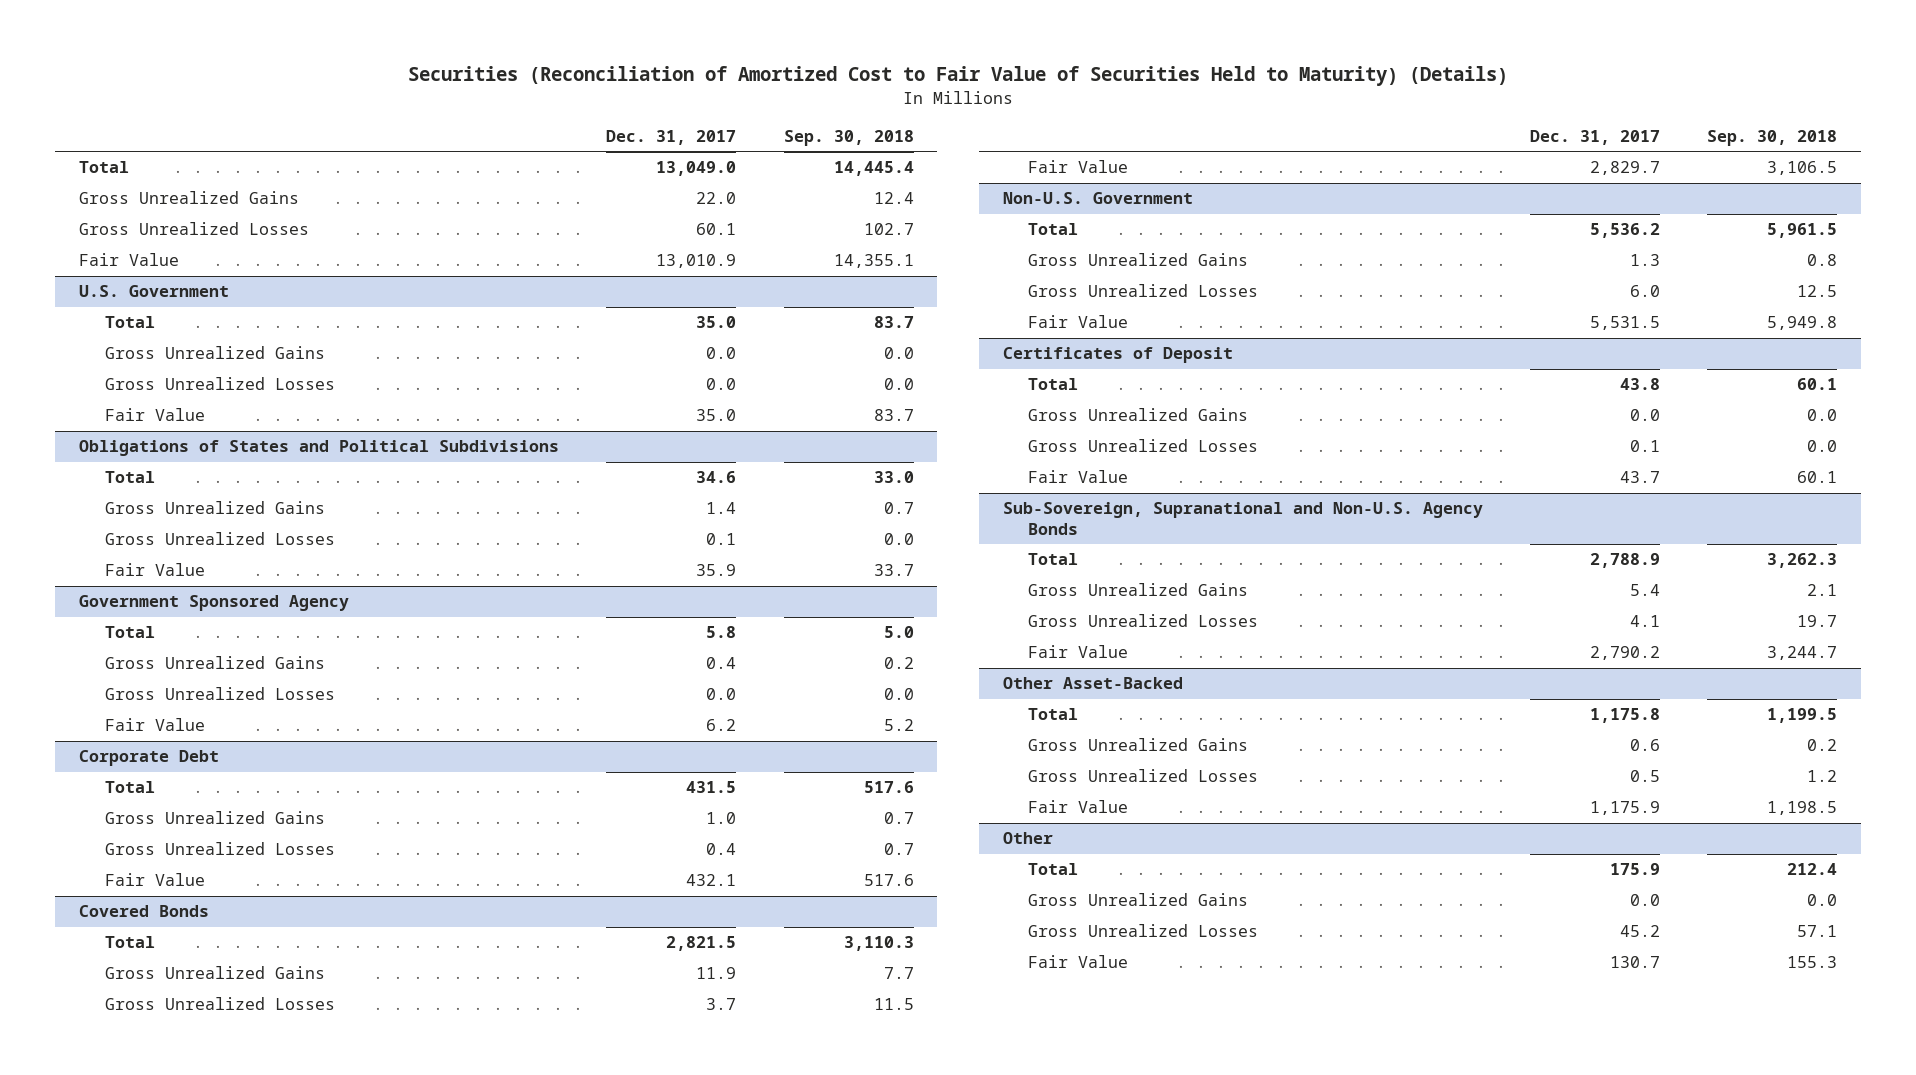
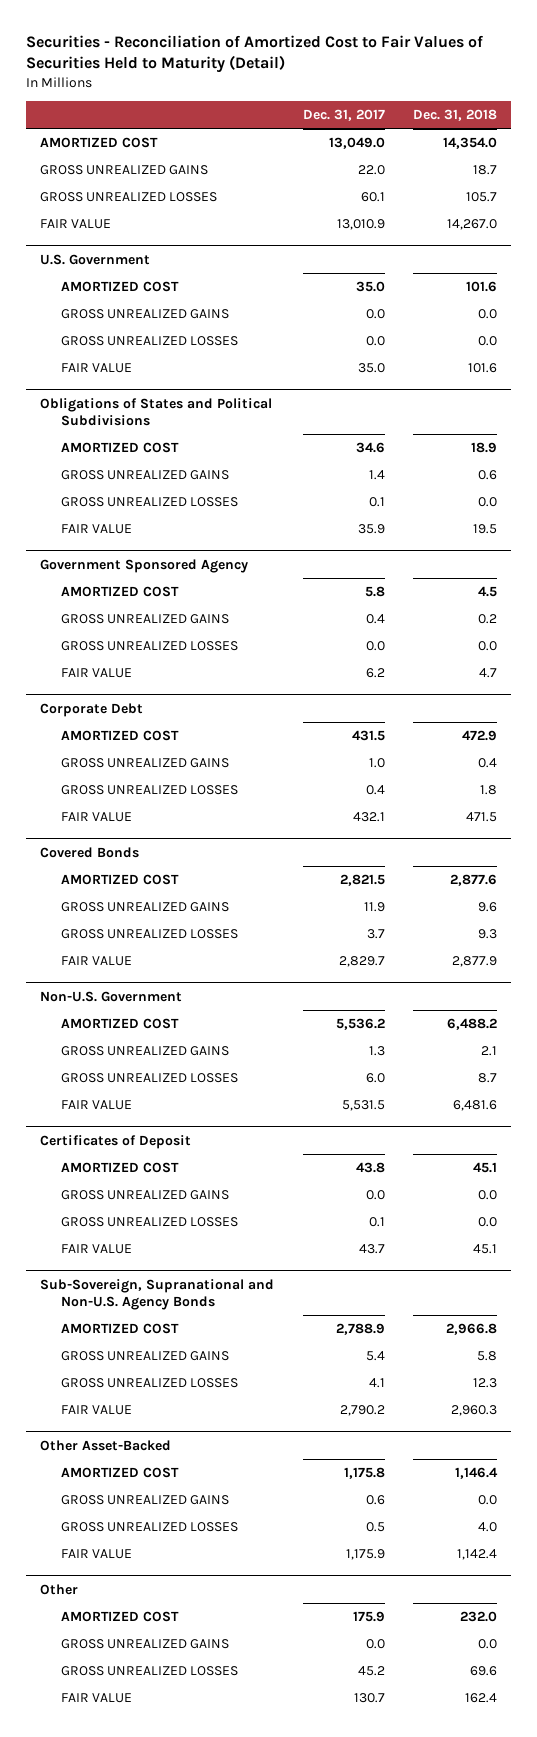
- Securities (Reconciliation of Amortized Cost to Fair Value of Securities Held to Maturity) (Details)
+ Securities - Reconciliation of Amortized Cost to Fair Values of Securities Held to Maturity (Detail)
- | Dec. 31, 2017 | Sep. 30, 2018
+ | Dec. 31, 2017 | Dec. 31, 2018
- Total | 13,049.0 | 14,445.4
- Gross Unrealized Gains | 22.0 | 12.4
- Gross Unrealized Losses | 60.1 | 102.7
- Fair Value | 13,010.9 | 14,355.1
+ AMORTIZED COST | 13,049.0 | 14,354.0
+ GROSS UNREALIZED GAINS | 22.0 | 18.7
+ GROSS UNREALIZED LOSSES | 60.1 | 105.7
+ FAIR VALUE | 13,010.9 | 14,267.0
@ U.S. Government
- Total | 35.0 | 83.7
- Gross Unrealized Gains | 0.0 | 0.0
- Gross Unrealized Losses | 0.0 | 0.0
- Fair Value | 35.0 | 83.7
+ AMORTIZED COST | 35.0 | 101.6
+ GROSS UNREALIZED GAINS | 0.0 | 0.0
+ GROSS UNREALIZED LOSSES | 0.0 | 0.0
+ FAIR VALUE | 35.0 | 101.6
@ Obligations of States and Political Subdivisions
- Total | 34.6 | 33.0
- Gross Unrealized Gains | 1.4 | 0.7
- Gross Unrealized Losses | 0.1 | 0.0
- Fair Value | 35.9 | 33.7
+ AMORTIZED COST | 34.6 | 18.9
+ GROSS UNREALIZED GAINS | 1.4 | 0.6
+ GROSS UNREALIZED LOSSES | 0.1 | 0.0
+ FAIR VALUE | 35.9 | 19.5
@ Government Sponsored Agency
- Total | 5.8 | 5.0
- Gross Unrealized Gains | 0.4 | 0.2
- Gross Unrealized Losses | 0.0 | 0.0
- Fair Value | 6.2 | 5.2
+ AMORTIZED COST | 5.8 | 4.5
+ GROSS UNREALIZED GAINS | 0.4 | 0.2
+ GROSS UNREALIZED LOSSES | 0.0 | 0.0
+ FAIR VALUE | 6.2 | 4.7
@ Corporate Debt
- Total | 431.5 | 517.6
- Gross Unrealized Gains | 1.0 | 0.7
- Gross Unrealized Losses | 0.4 | 0.7
- Fair Value | 432.1 | 517.6
+ AMORTIZED COST | 431.5 | 472.9
+ GROSS UNREALIZED GAINS | 1.0 | 0.4
+ GROSS UNREALIZED LOSSES | 0.4 | 1.8
+ FAIR VALUE | 432.1 | 471.5
@ Covered Bonds
- Total | 2,821.5 | 3,110.3
- Gross Unrealized Gains | 11.9 | 7.7
- Gross Unrealized Losses | 3.7 | 11.5
- Fair Value | 2,829.7 | 3,106.5
+ AMORTIZED COST | 2,821.5 | 2,877.6
+ GROSS UNREALIZED GAINS | 11.9 | 9.6
+ GROSS UNREALIZED LOSSES | 3.7 | 9.3
+ FAIR VALUE | 2,829.7 | 2,877.9
@ Non-U.S. Government
- Total | 5,536.2 | 5,961.5
- Gross Unrealized Gains | 1.3 | 0.8
- Gross Unrealized Losses | 6.0 | 12.5
- Fair Value | 5,531.5 | 5,949.8
+ AMORTIZED COST | 5,536.2 | 6,488.2
+ GROSS UNREALIZED GAINS | 1.3 | 2.1
+ GROSS UNREALIZED LOSSES | 6.0 | 8.7
+ FAIR VALUE | 5,531.5 | 6,481.6
@ Certificates of Deposit
- Total | 43.8 | 60.1
- Gross Unrealized Gains | 0.0 | 0.0
- Gross Unrealized Losses | 0.1 | 0.0
- Fair Value | 43.7 | 60.1
+ AMORTIZED COST | 43.8 | 45.1
+ GROSS UNREALIZED GAINS | 0.0 | 0.0
+ GROSS UNREALIZED LOSSES | 0.1 | 0.0
+ FAIR VALUE | 43.7 | 45.1
@ Sub-Sovereign, Supranational and Non-U.S. Agency Bonds
- Total | 2,788.9 | 3,262.3
- Gross Unrealized Gains | 5.4 | 2.1
- Gross Unrealized Losses | 4.1 | 19.7
- Fair Value | 2,790.2 | 3,244.7
+ AMORTIZED COST | 2,788.9 | 2,966.8
+ GROSS UNREALIZED GAINS | 5.4 | 5.8
+ GROSS UNREALIZED LOSSES | 4.1 | 12.3
+ FAIR VALUE | 2,790.2 | 2,960.3
@ Other Asset-Backed
- Total | 1,175.8 | 1,199.5
- Gross Unrealized Gains | 0.6 | 0.2
- Gross Unrealized Losses | 0.5 | 1.2
- Fair Value | 1,175.9 | 1,198.5
+ AMORTIZED COST | 1,175.8 | 1,146.4
+ GROSS UNREALIZED GAINS | 0.6 | 0.0
+ GROSS UNREALIZED LOSSES | 0.5 | 4.0
+ FAIR VALUE | 1,175.9 | 1,142.4
@ Other
- Total | 175.9 | 212.4
- Gross Unrealized Gains | 0.0 | 0.0
- Gross Unrealized Losses | 45.2 | 57.1
- Fair Value | 130.7 | 155.3
+ AMORTIZED COST | 175.9 | 232.0
+ GROSS UNREALIZED GAINS | 0.0 | 0.0
+ GROSS UNREALIZED LOSSES | 45.2 | 69.6
+ FAIR VALUE | 130.7 | 162.4

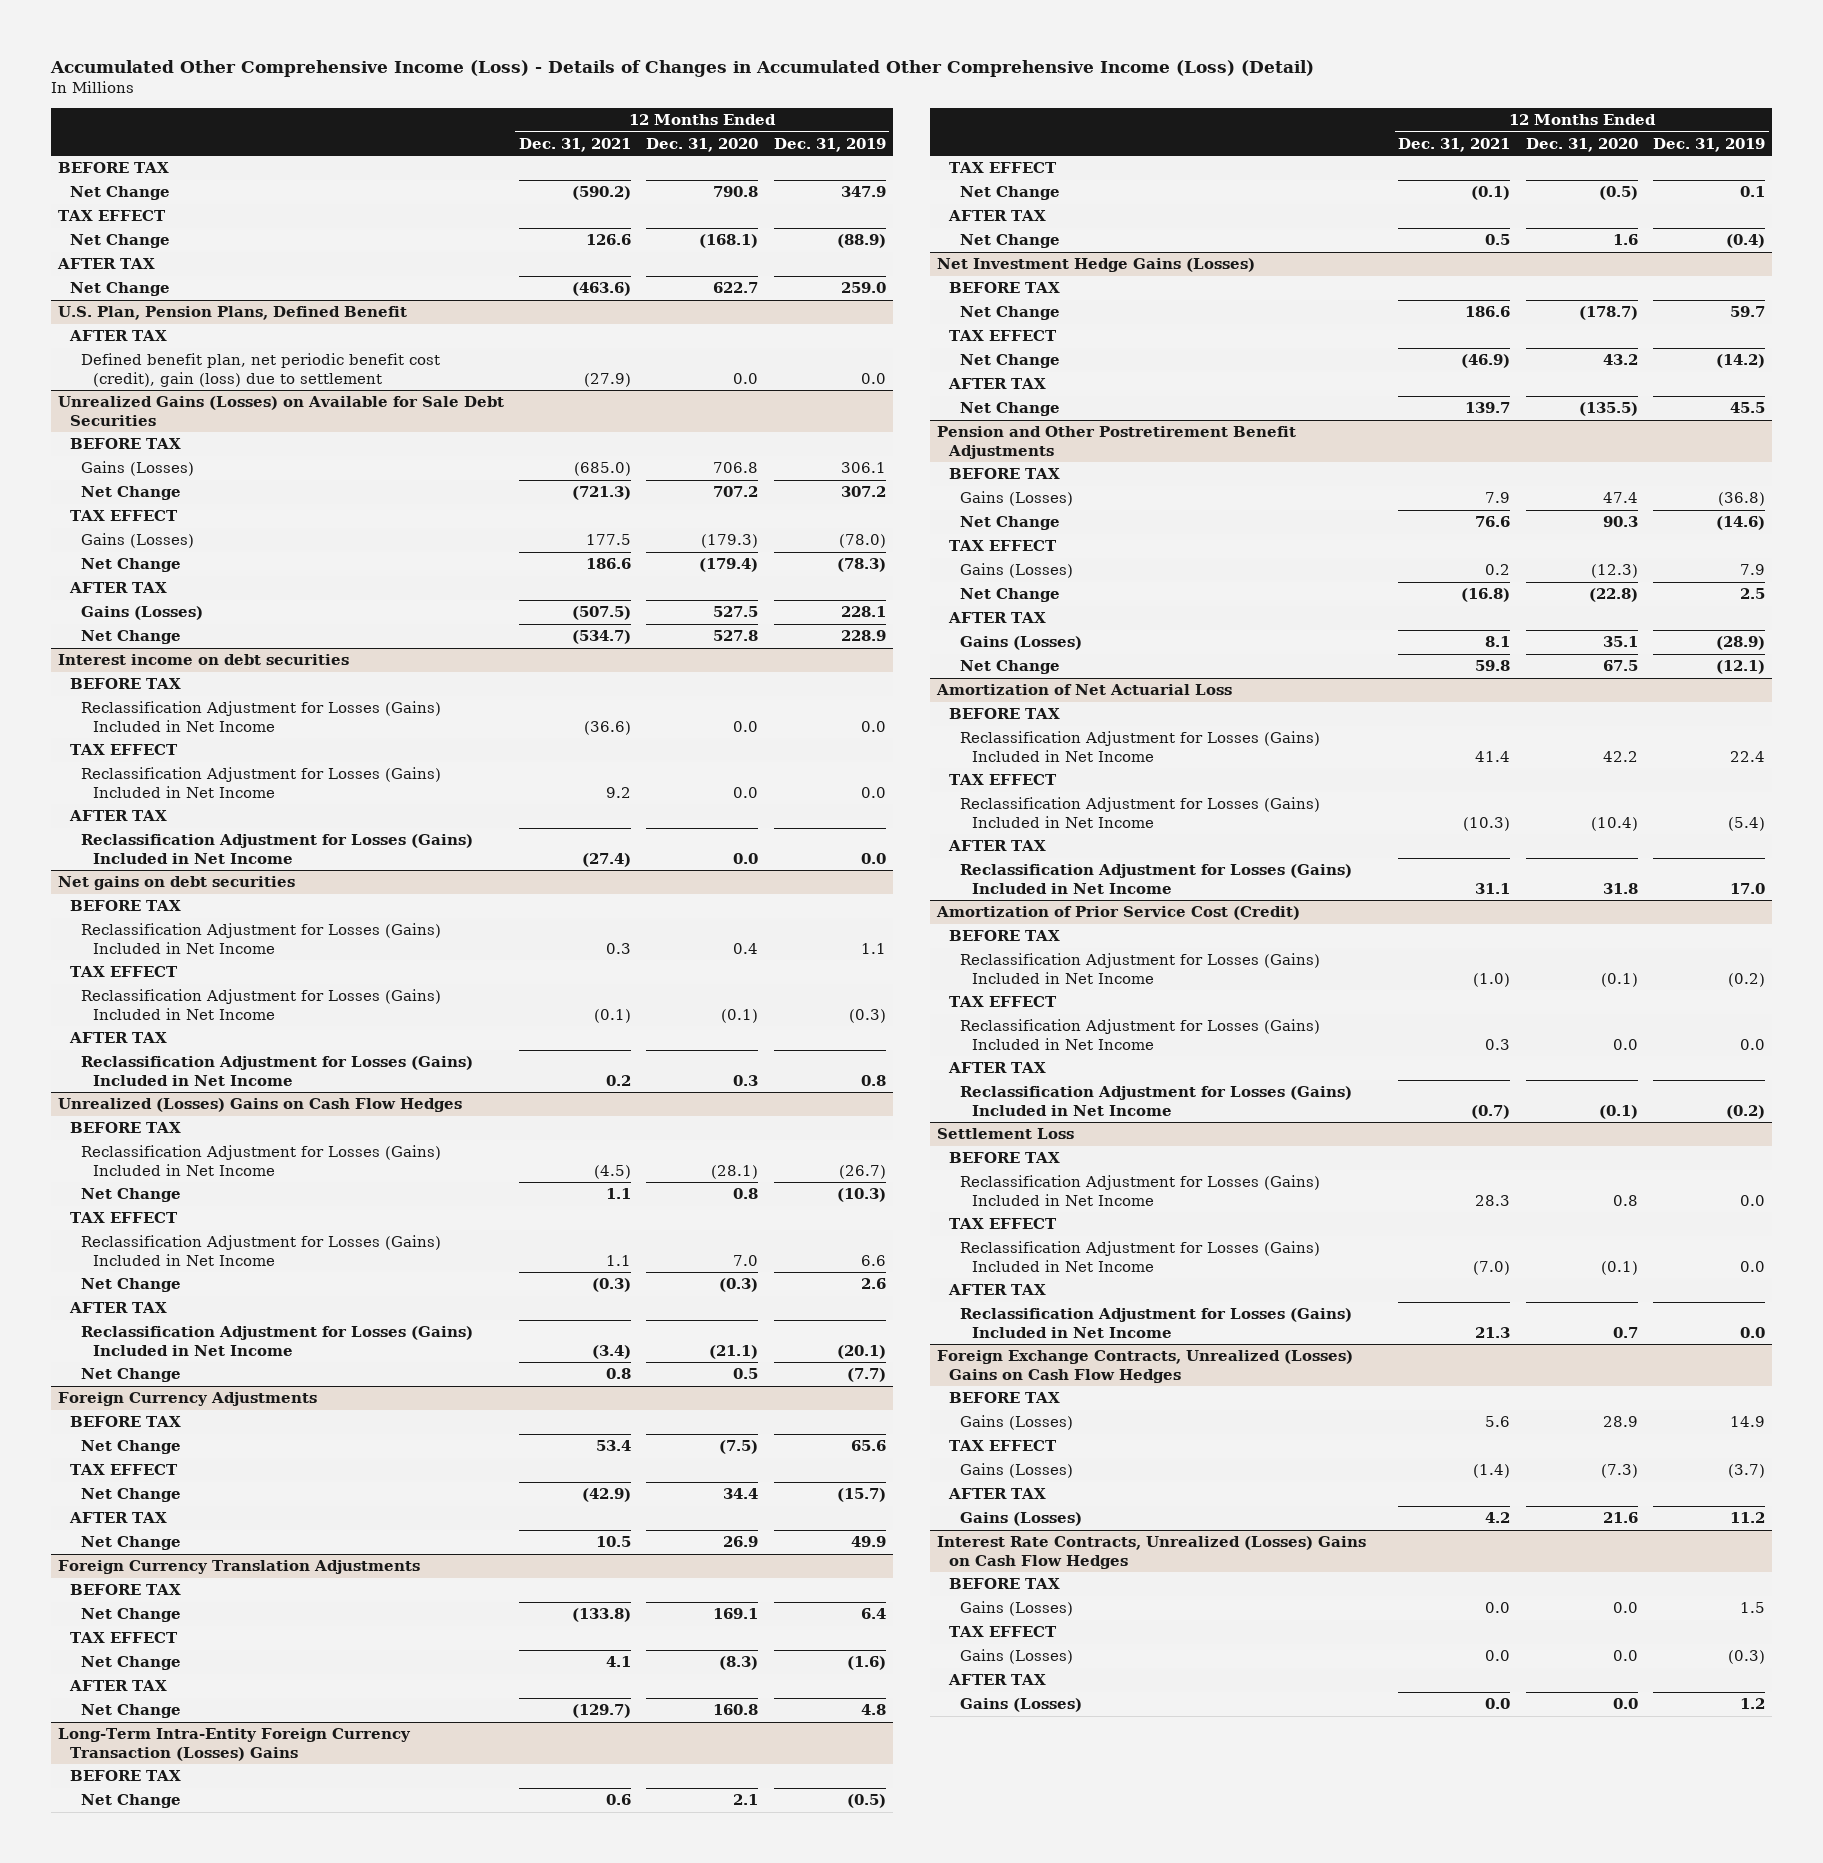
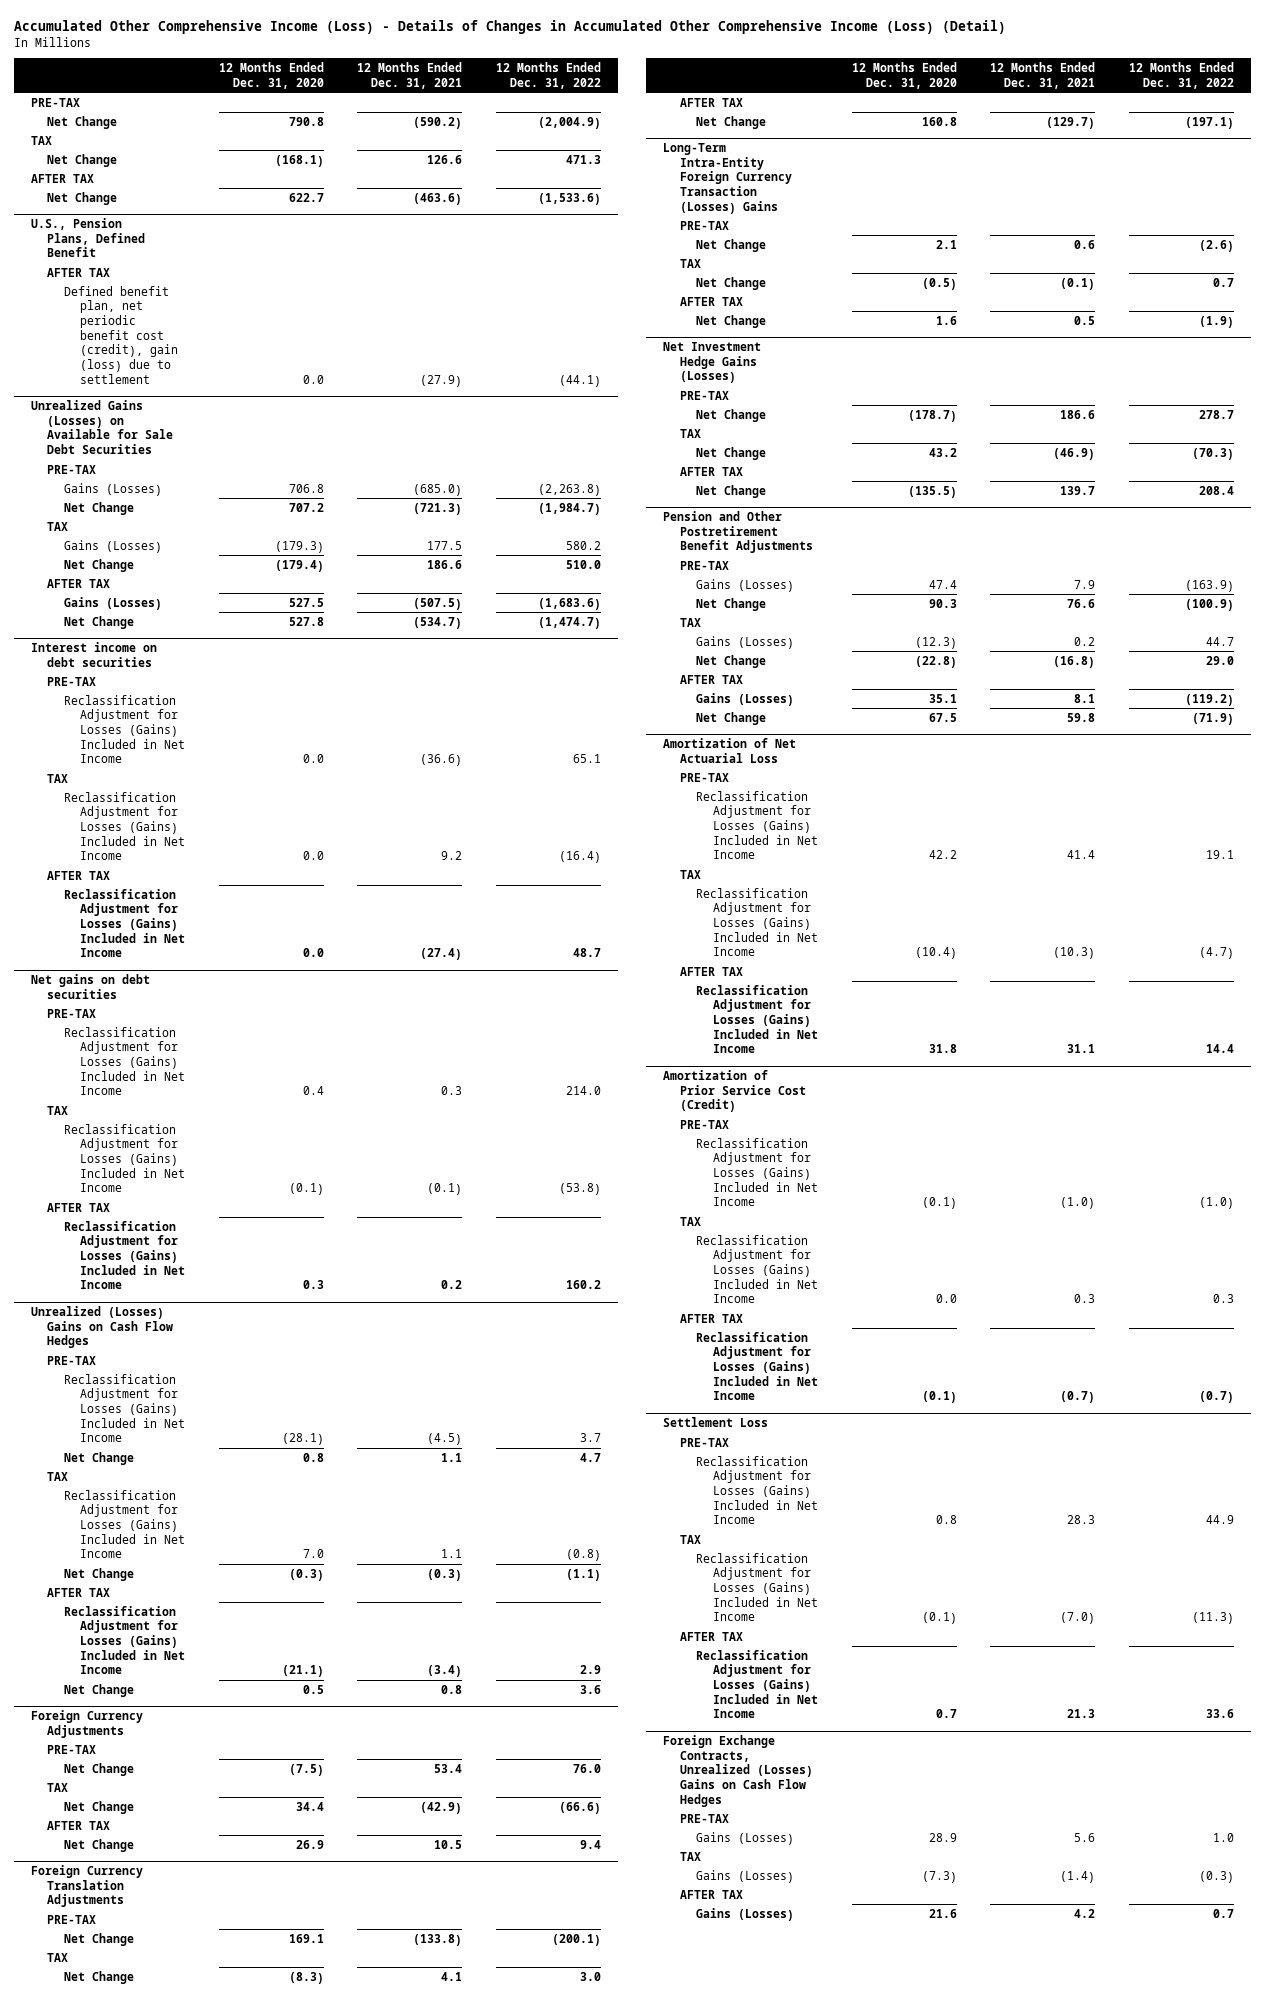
- | 12 Months Ended Dec. 31, 2021 | 12 Months Ended Dec. 31, 2020 | 12 Months Ended Dec. 31, 2019
+ | 12 Months Ended Dec. 31, 2020 | 12 Months Ended Dec. 31, 2021 | 12 Months Ended Dec. 31, 2022
- BEFORE TAX
+ PRE-TAX
- TAX EFFECT
+ TAX
- U.S. Plan, Pension Plans, Defined Benefit
+ U.S., Pension Plans, Defined Benefit
@ Unrealized Gains (Losses) on Available for Sale Debt Securities
- BEFORE TAX
+ PRE-TAX
- TAX EFFECT
+ TAX
@ Interest income on debt securities
- BEFORE TAX
+ PRE-TAX
- TAX EFFECT
+ TAX
@ Net gains on debt securities
- BEFORE TAX
+ PRE-TAX
- TAX EFFECT
+ TAX
@ Unrealized (Losses) Gains on Cash Flow Hedges
- BEFORE TAX
+ PRE-TAX
- TAX EFFECT
+ TAX
@ Foreign Currency Adjustments
- BEFORE TAX
+ PRE-TAX
- TAX EFFECT
+ TAX
@ Foreign Currency Translation Adjustments
- BEFORE TAX
+ PRE-TAX
- TAX EFFECT
+ TAX
@ Long-Term Intra-Entity Foreign Currency Transaction (Losses) Gains
- BEFORE TAX
+ PRE-TAX
- TAX EFFECT
+ TAX
@ Net Investment Hedge Gains (Losses)
- BEFORE TAX
+ PRE-TAX
- TAX EFFECT
+ TAX
@ Pension and Other Postretirement Benefit Adjustments
- BEFORE TAX
+ PRE-TAX
- TAX EFFECT
+ TAX
@ Amortization of Net Actuarial Loss
- BEFORE TAX
+ PRE-TAX
- TAX EFFECT
+ TAX
@ Amortization of Prior Service Cost (Credit)
- BEFORE TAX
+ PRE-TAX
- TAX EFFECT
+ TAX
@ Settlement Loss
- BEFORE TAX
+ PRE-TAX
- TAX EFFECT
+ TAX
@ Foreign Exchange Contracts, Unrealized (Losses) Gains on Cash Flow Hedges
- BEFORE TAX
+ PRE-TAX
- TAX EFFECT
+ TAX
- Interest Rate Contracts, Unrealized (Losses) Gains on Cash Flow Hedges
- BEFORE TAX
- Gains (Losses) | 0.0 | 0.0 | 1.5
- TAX EFFECT
- Gains (Losses) | 0.0 | 0.0 | (0.3)
- AFTER TAX
- Gains (Losses) | 0.0 | 0.0 | 1.2

